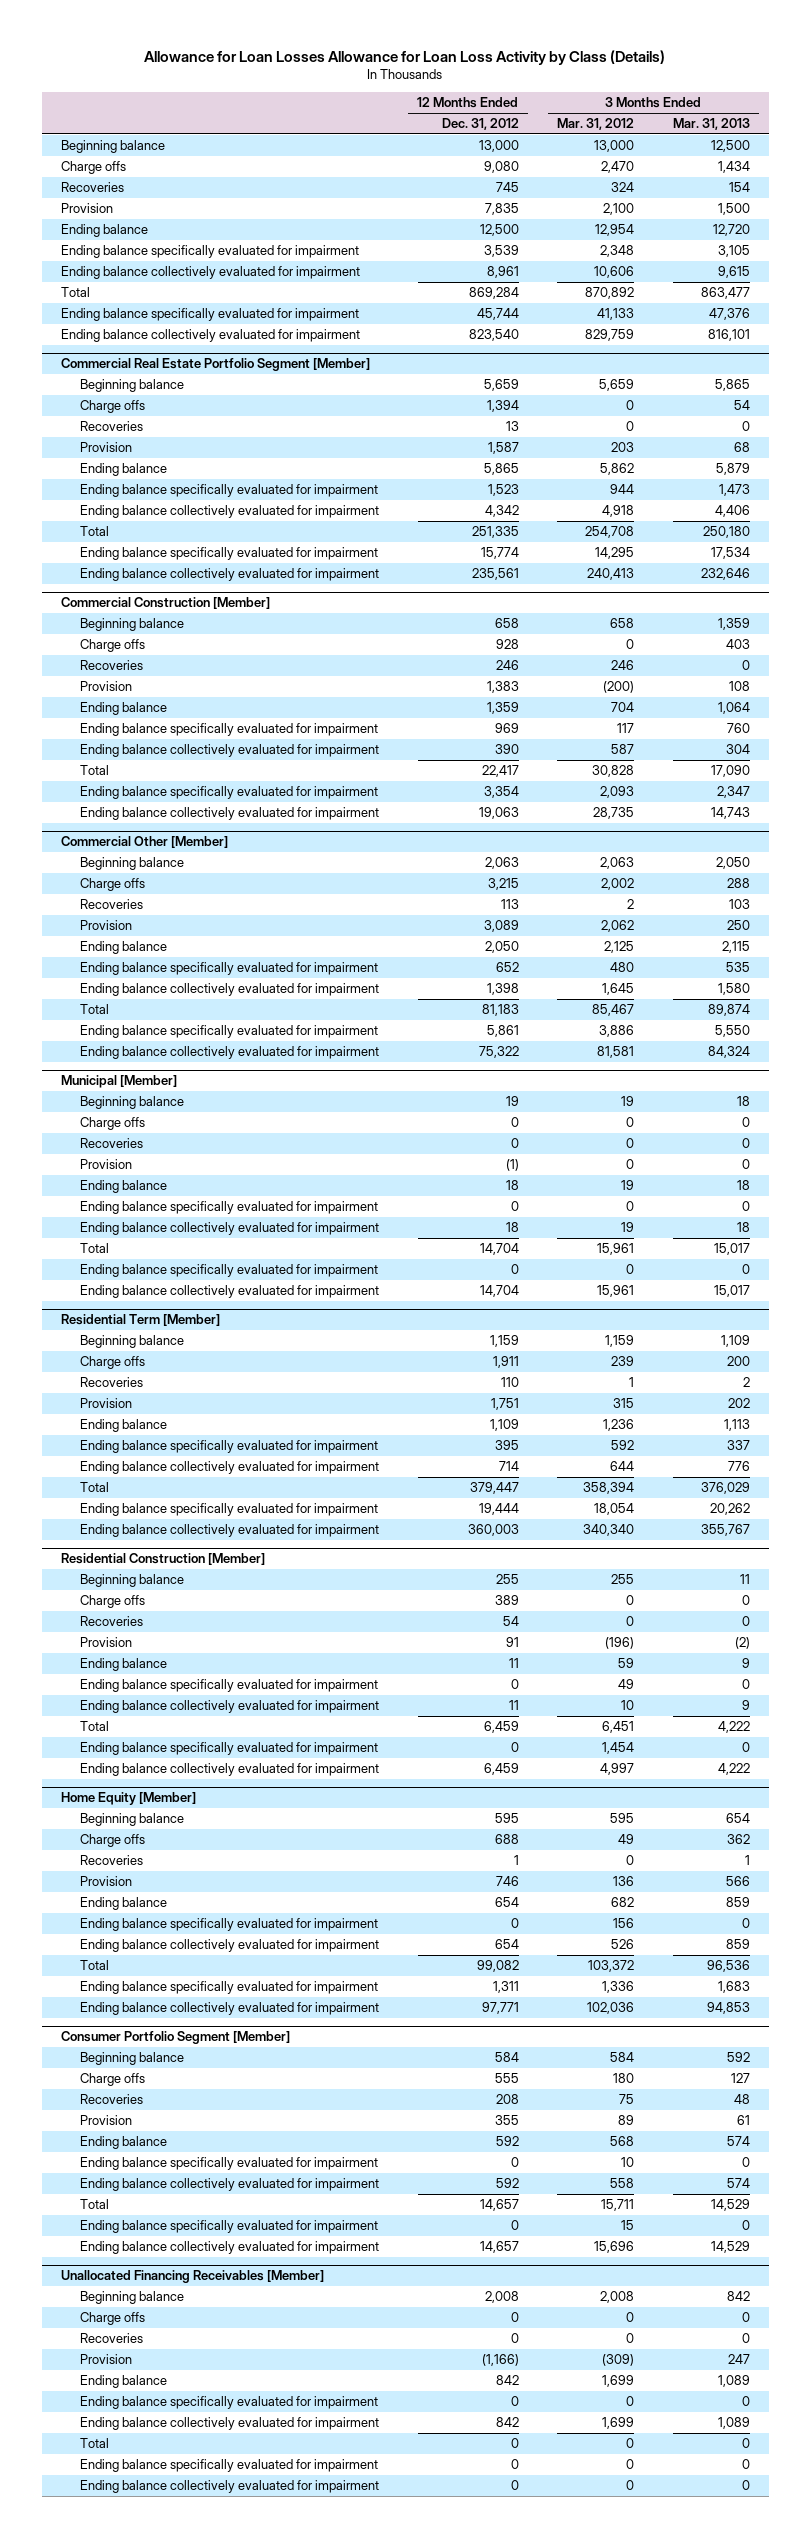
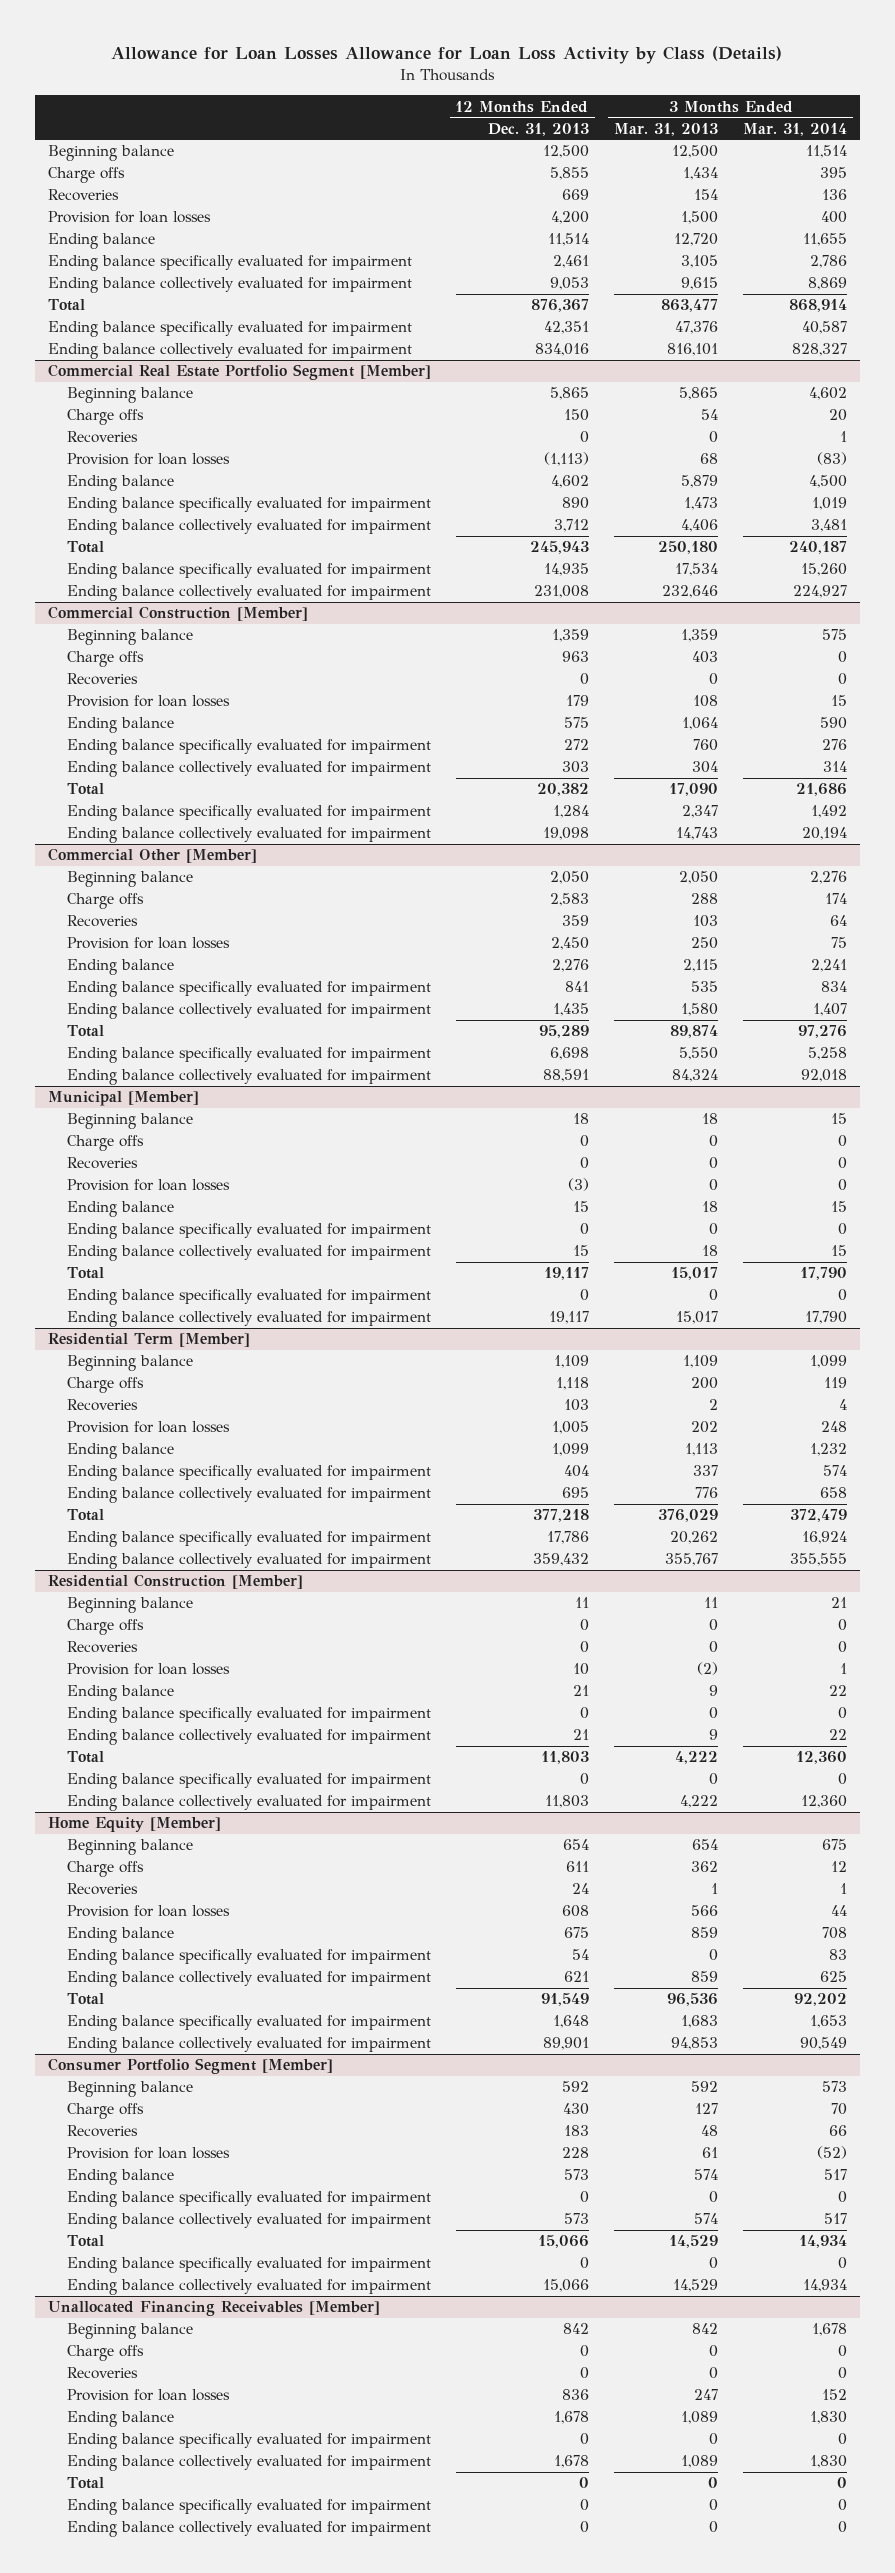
- | 12 Months Ended Dec. 31, 2012 | 3 Months Ended Mar. 31, 2012 | 3 Months Ended Mar. 31, 2013
+ | 12 Months Ended Dec. 31, 2013 | 3 Months Ended Mar. 31, 2013 | 3 Months Ended Mar. 31, 2014
- Provision | 7,835 | 2,100 | 1,500
+ Provision for loan losses | 4,200 | 1,500 | 400
@ Commercial Real Estate Portfolio Segment [Member]
- Provision | 1,587 | 203 | 68
+ Provision for loan losses | (1,113) | 68 | (83)
@ Commercial Construction [Member]
- Provision | 1,383 | (200) | 108
+ Provision for loan losses | 179 | 108 | 15
@ Commercial Other [Member]
- Provision | 3,089 | 2,062 | 250
+ Provision for loan losses | 2,450 | 250 | 75
@ Municipal [Member]
- Provision | (1) | 0 | 0
+ Provision for loan losses | (3) | 0 | 0
@ Residential Term [Member]
- Provision | 1,751 | 315 | 202
+ Provision for loan losses | 1,005 | 202 | 248
@ Residential Construction [Member]
- Provision | 91 | (196) | (2)
+ Provision for loan losses | 10 | (2) | 1
@ Home Equity [Member]
- Provision | 746 | 136 | 566
+ Provision for loan losses | 608 | 566 | 44
@ Consumer Portfolio Segment [Member]
- Provision | 355 | 89 | 61
+ Provision for loan losses | 228 | 61 | (52)
@ Unallocated Financing Receivables [Member]
- Provision | (1,166) | (309) | 247
+ Provision for loan losses | 836 | 247 | 152

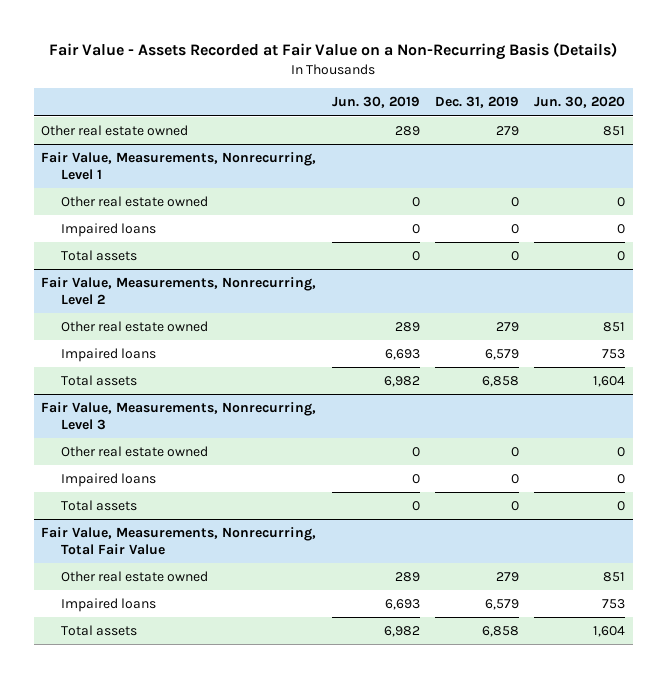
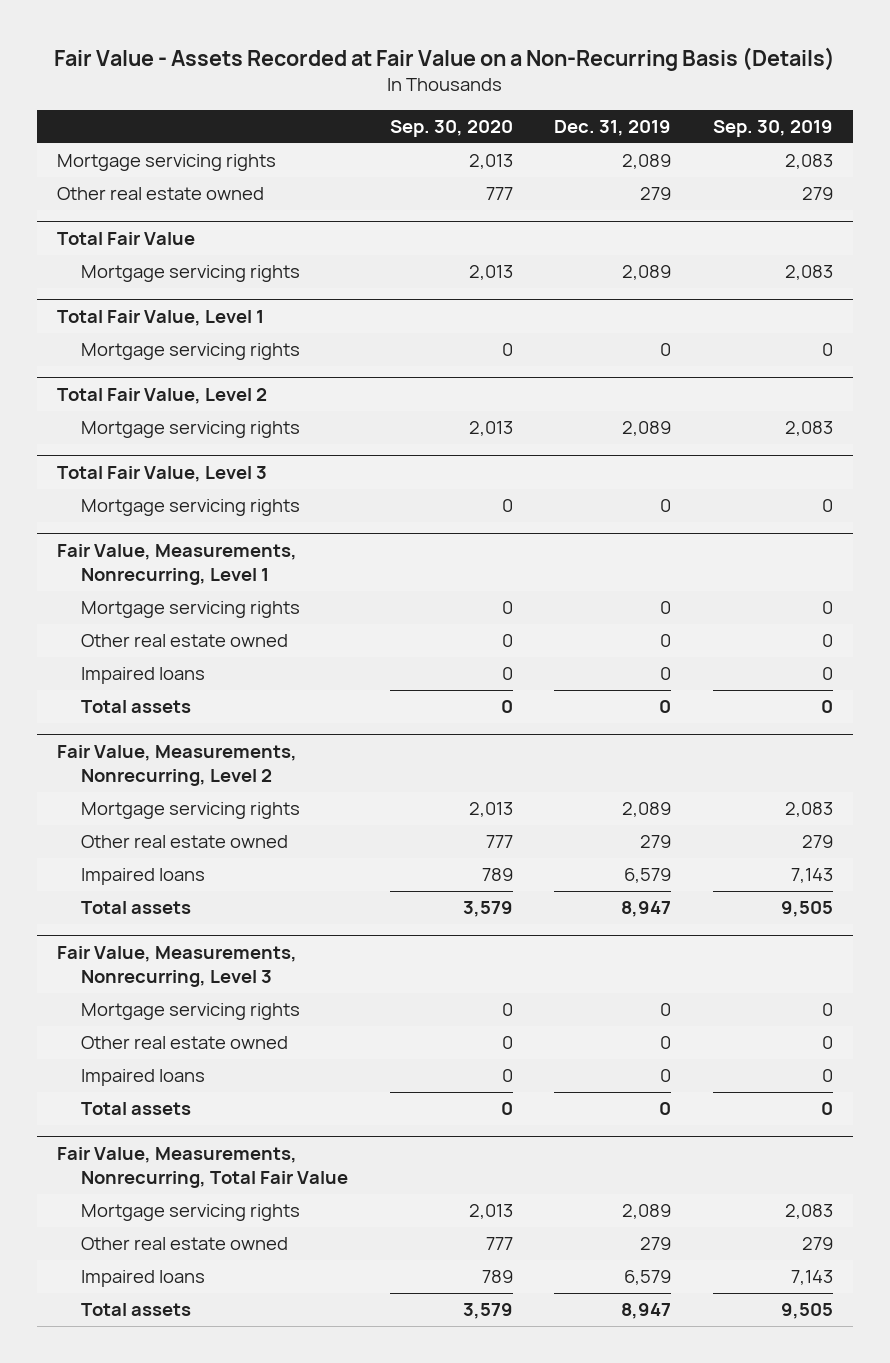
- | Jun. 30, 2019 | Dec. 31, 2019 | Jun. 30, 2020
+ | Sep. 30, 2020 | Dec. 31, 2019 | Sep. 30, 2019
+ Mortgage servicing rights | 2,013 | 2,089 | 2,083
+ Total Fair Value
+ Mortgage servicing rights | 2,013 | 2,089 | 2,083
+ Total Fair Value, Level 1
+ Mortgage servicing rights | 0 | 0 | 0
+ Total Fair Value, Level 2
+ Mortgage servicing rights | 2,013 | 2,089 | 2,083
+ Total Fair Value, Level 3
+ Mortgage servicing rights | 0 | 0 | 0
@ Fair Value, Measurements, Nonrecurring, Level 1
+ Mortgage servicing rights | 0 | 0 | 0
@ Fair Value, Measurements, Nonrecurring, Level 2
+ Mortgage servicing rights | 2,013 | 2,089 | 2,083
- Total assets | 6,982 | 6,858 | 1,604
+ Total assets | 3,579 | 8,947 | 9,505
@ Fair Value, Measurements, Nonrecurring, Level 3
+ Mortgage servicing rights | 0 | 0 | 0
@ Fair Value, Measurements, Nonrecurring, Total Fair Value
+ Mortgage servicing rights | 2,013 | 2,089 | 2,083
- Total assets | 6,982 | 6,858 | 1,604
+ Total assets | 3,579 | 8,947 | 9,505

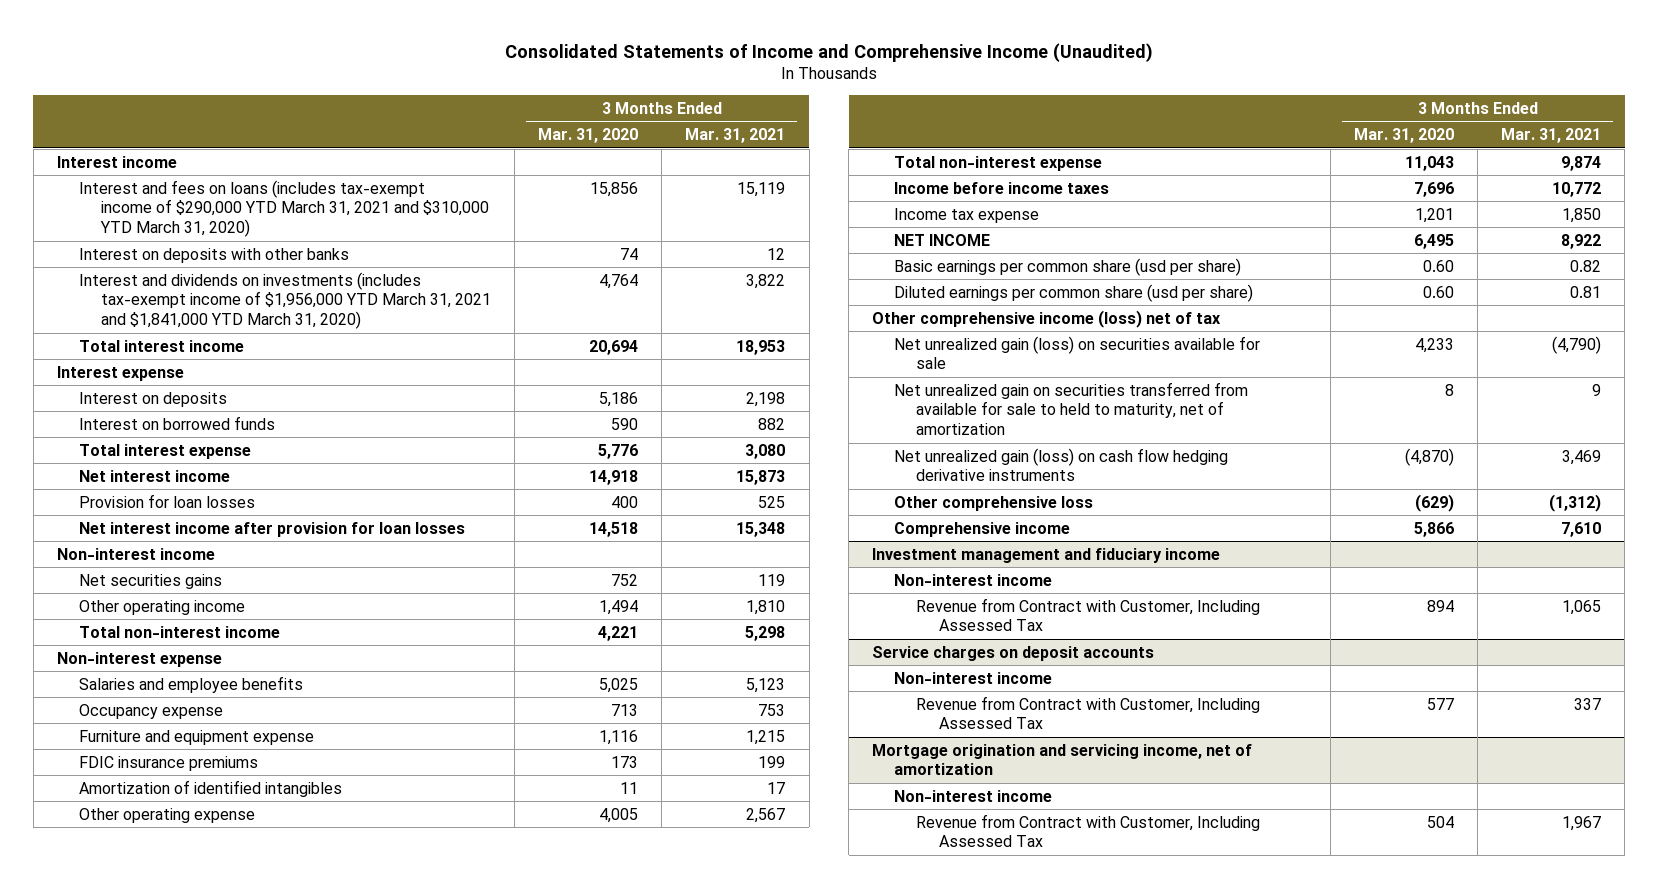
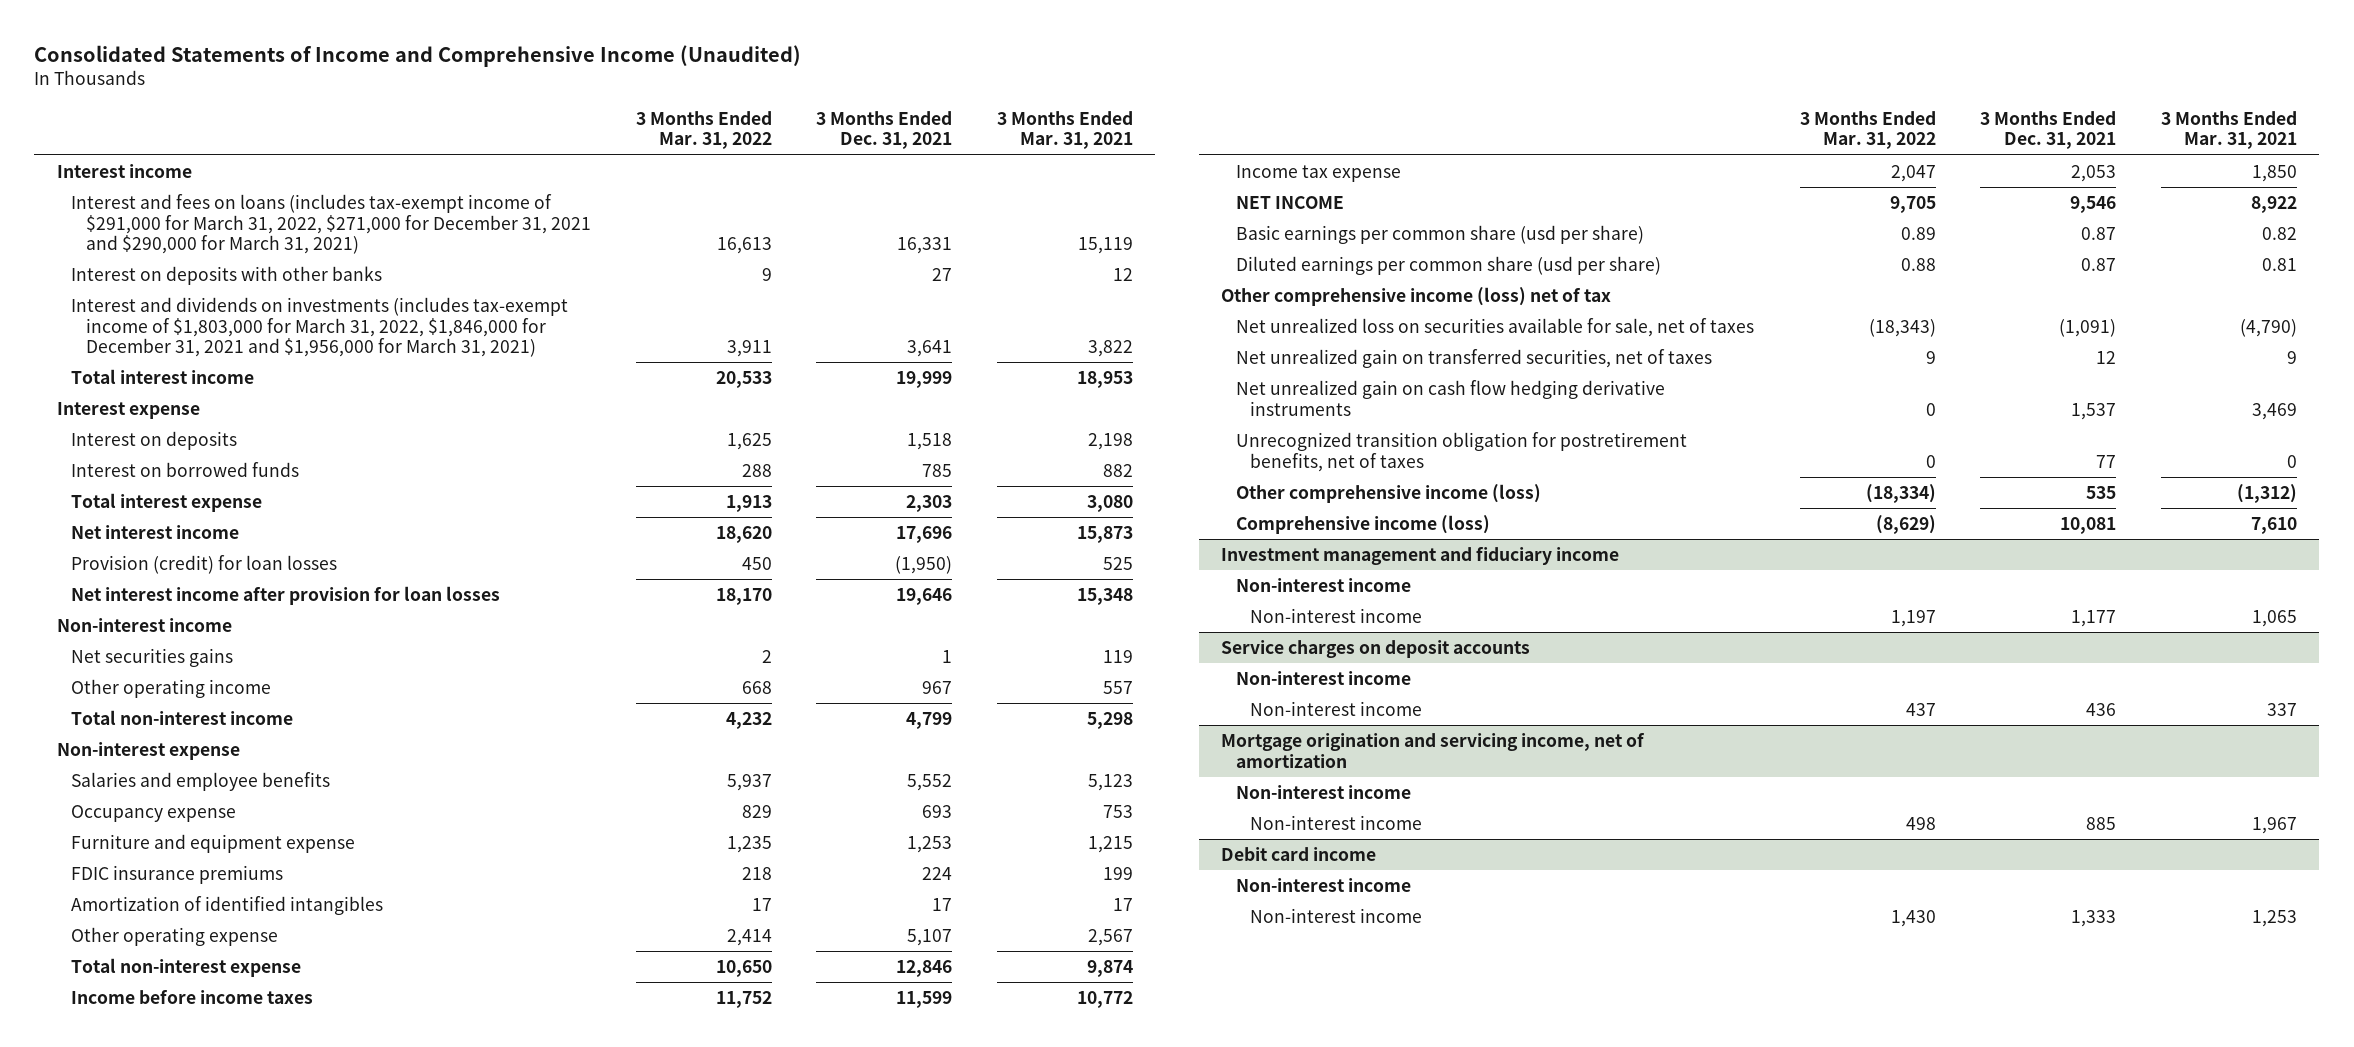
- | 3 Months Ended Mar. 31, 2020 | 3 Months Ended Mar. 31, 2021
+ | 3 Months Ended Mar. 31, 2022 | 3 Months Ended Dec. 31, 2021 | 3 Months Ended Mar. 31, 2021
- Interest and fees on loans (includes tax-exempt income of $290,000 YTD March 31, 2021 and $310,000 YTD March 31, 2020) | 15,856 | 15,119
+ Interest and fees on loans (includes tax-exempt income of $291,000 for March 31, 2022, $271,000 for December 31, 2021 and $290,000 for March 31, 2021) | 16,613 | 16,331 | 15,119
- Interest and dividends on investments (includes tax-exempt income of $1,956,000 YTD March 31, 2021 and $1,841,000 YTD March 31, 2020) | 4,764 | 3,822
+ Interest and dividends on investments (includes tax-exempt income of $1,803,000 for March 31, 2022, $1,846,000 for December 31, 2021 and $1,956,000 for March 31, 2021) | 3,911 | 3,641 | 3,822
- Provision for loan losses | 400 | 525
+ Provision (credit) for loan losses | 450 | (1,950) | 525
- Other operating income | 1,494 | 1,810
+ Other operating income | 668 | 967 | 557
- Net unrealized gain (loss) on securities available for sale | 4,233 | (4,790)
- Net unrealized gain on securities transferred from available for sale to held to maturity, net of amortization | 8 | 9
- Net unrealized gain (loss) on cash flow hedging derivative instruments | (4,870) | 3,469
- Other comprehensive loss | (629) | (1,312)
- Comprehensive income | 5,866 | 7,610
+ Net unrealized loss on securities available for sale, net of taxes | (18,343) | (1,091) | (4,790)
+ Net unrealized gain on transferred securities, net of taxes | 9 | 12 | 9
+ Net unrealized gain on cash flow hedging derivative instruments | 0 | 1,537 | 3,469
+ Unrecognized transition obligation for postretirement benefits, net of taxes | 0 | 77 | 0
+ Other comprehensive income (loss) | (18,334) | 535 | (1,312)
+ Comprehensive income (loss) | (8,629) | 10,081 | 7,610
@ Investment management and fiduciary income
- Revenue from Contract with Customer, Including Assessed Tax | 894 | 1,065
+ Non-interest income | 1,197 | 1,177 | 1,065
@ Service charges on deposit accounts
- Revenue from Contract with Customer, Including Assessed Tax | 577 | 337
+ Non-interest income | 437 | 436 | 337
@ Mortgage origination and servicing income, net of amortization
- Revenue from Contract with Customer, Including Assessed Tax | 504 | 1,967
+ Non-interest income | 498 | 885 | 1,967
+ Debit card income
+ Non-interest income
+ Non-interest income | 1,430 | 1,333 | 1,253

